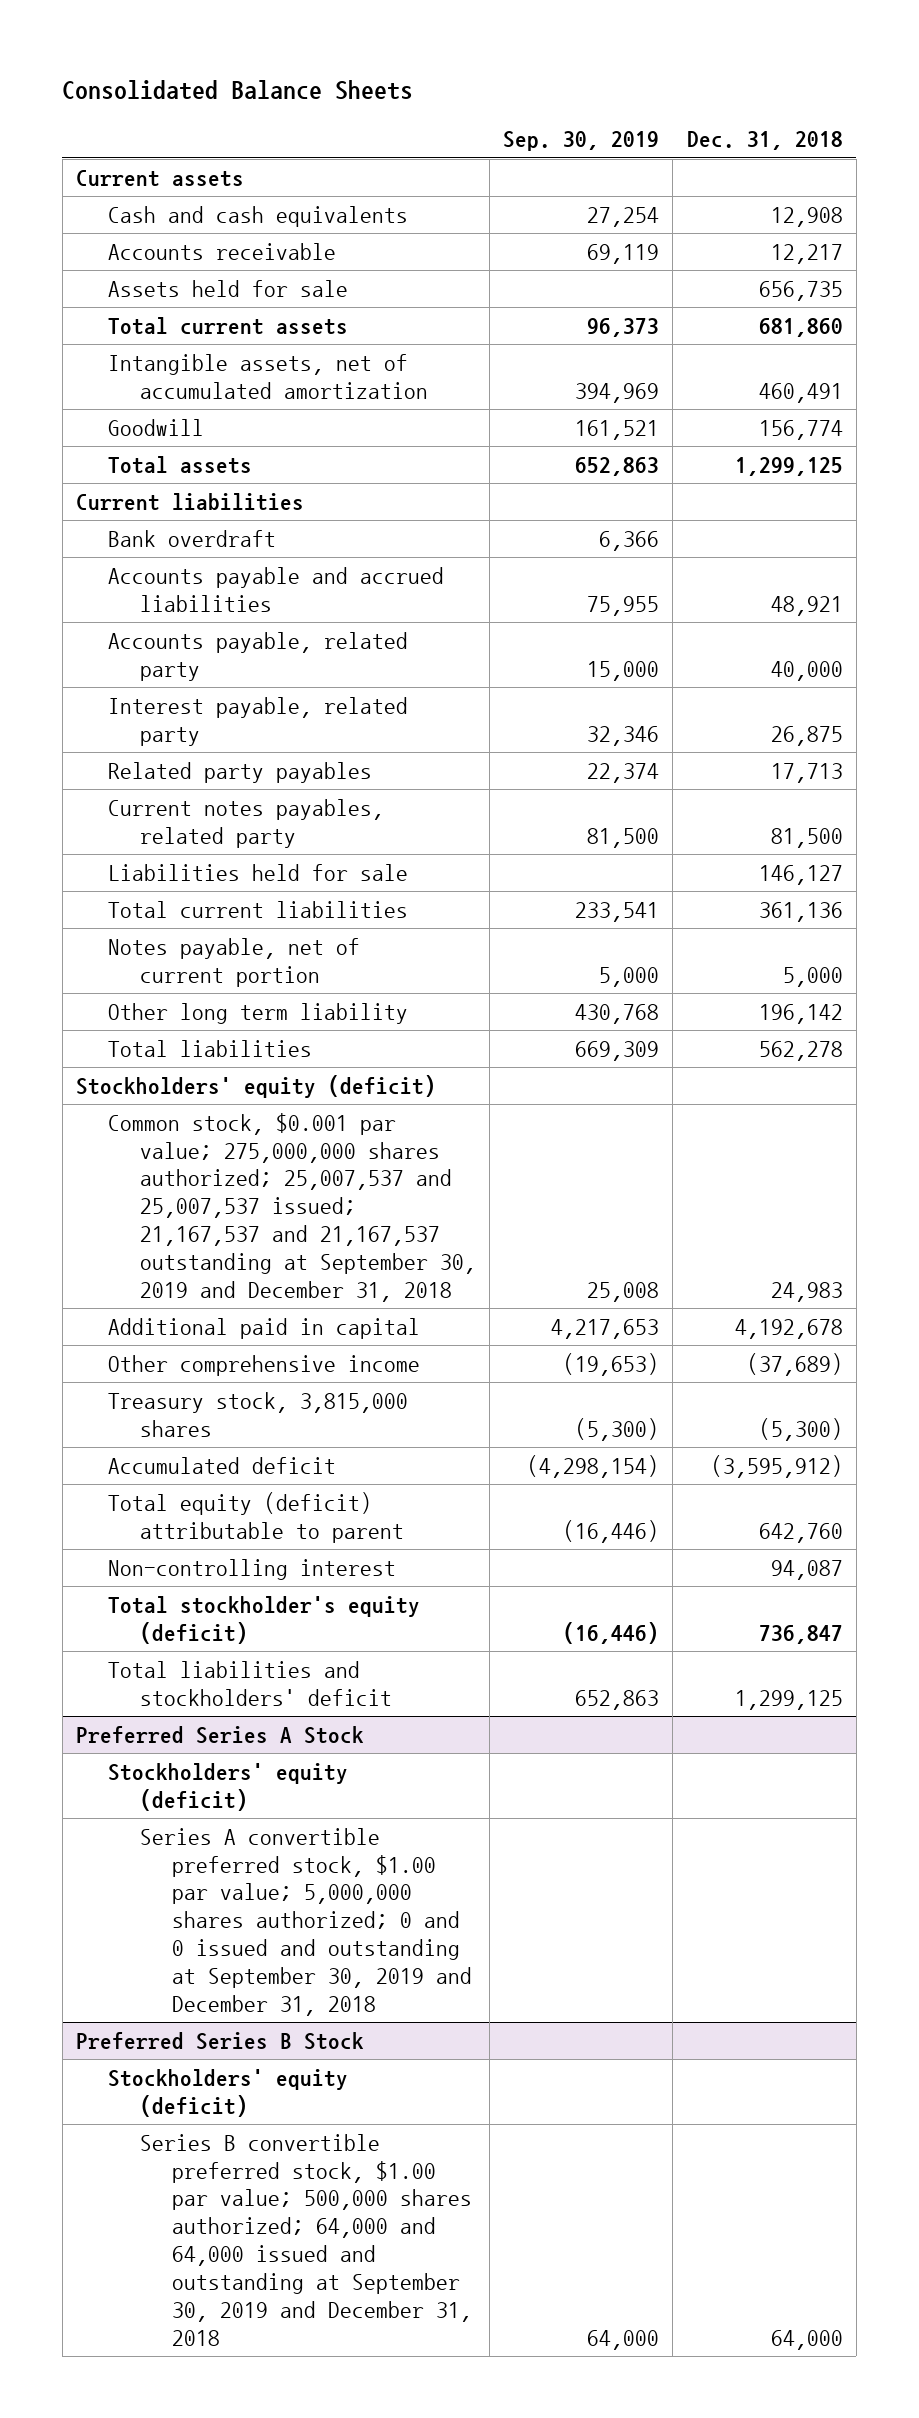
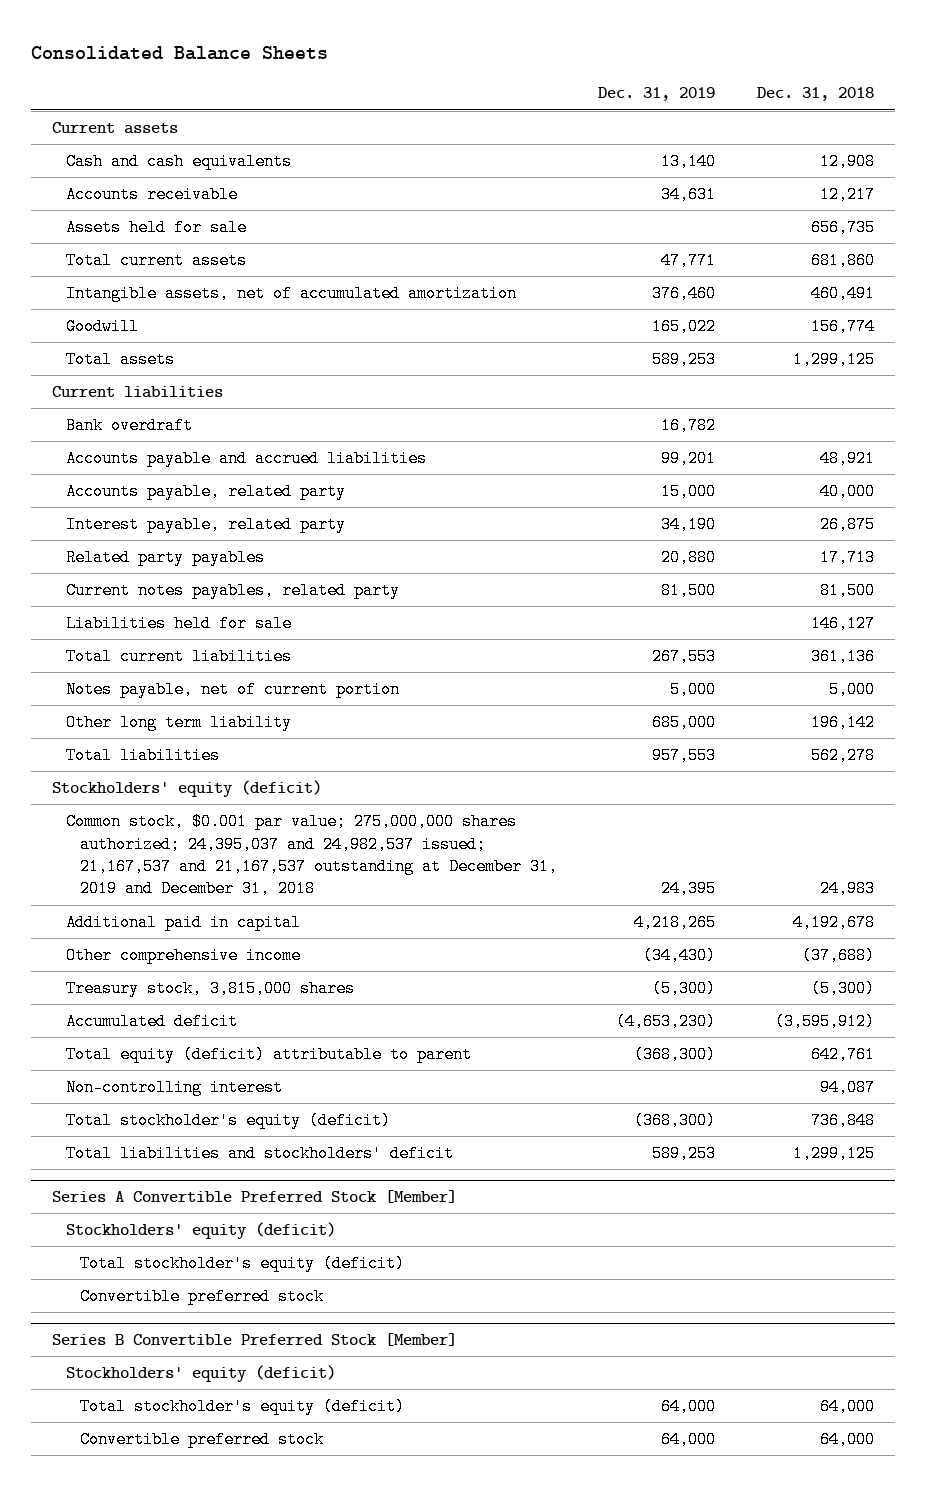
- | Sep. 30, 2019 | Dec. 31, 2018
+ | Dec. 31, 2019 | Dec. 31, 2018
- Common stock, $0.001 par value; 275,000,000 shares authorized; 25,007,537 and 25,007,537 issued; 21,167,537 and 21,167,537 outstanding at September 30, 2019 and December 31, 2018 | 25,008 | 24,983
+ Common stock, $0.001 par value; 275,000,000 shares authorized; 24,395,037 and 24,982,537 issued; 21,167,537 and 21,167,537 outstanding at December 31, 2019 and December 31, 2018 | 24,395 | 24,983
- Other comprehensive income | (19,653) | (37,689)
+ Other comprehensive income | (34,430) | (37,688)
- Total equity (deficit) attributable to parent | (16,446) | 642,760
+ Total equity (deficit) attributable to parent | (368,300) | 642,761
- Total stockholder's equity (deficit) | (16,446) | 736,847
+ Total stockholder's equity (deficit) | (368,300) | 736,848
- Preferred Series A Stock
+ Series A Convertible Preferred Stock [Member]
- Series A convertible preferred stock, $1.00 par value; 5,000,000 shares authorized; 0 and 0 issued and outstanding at September 30, 2019 and December 31, 2018
- Preferred Series B Stock
+ Total stockholder's equity (deficit)
+ Convertible preferred stock
+ Series B Convertible Preferred Stock [Member]
- Series B convertible preferred stock, $1.00 par value; 500,000 shares authorized; 64,000 and 64,000 issued and outstanding at September 30, 2019 and December 31, 2018 | 64,000 | 64,000
+ Total stockholder's equity (deficit) | 64,000 | 64,000
+ Convertible preferred stock | 64,000 | 64,000

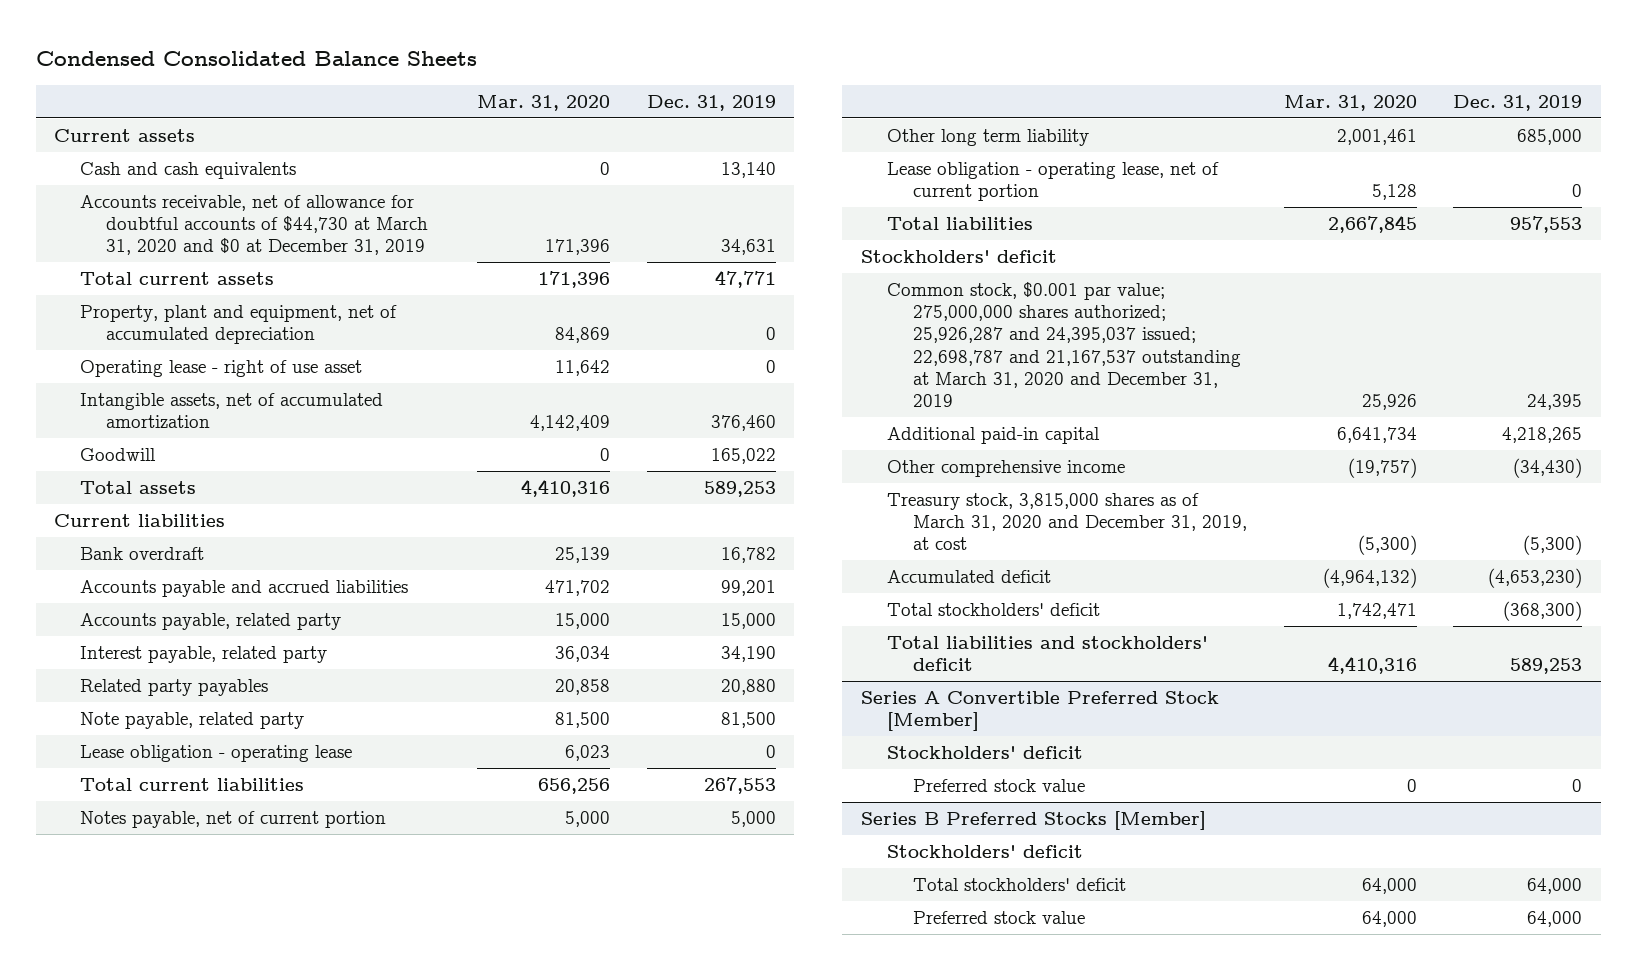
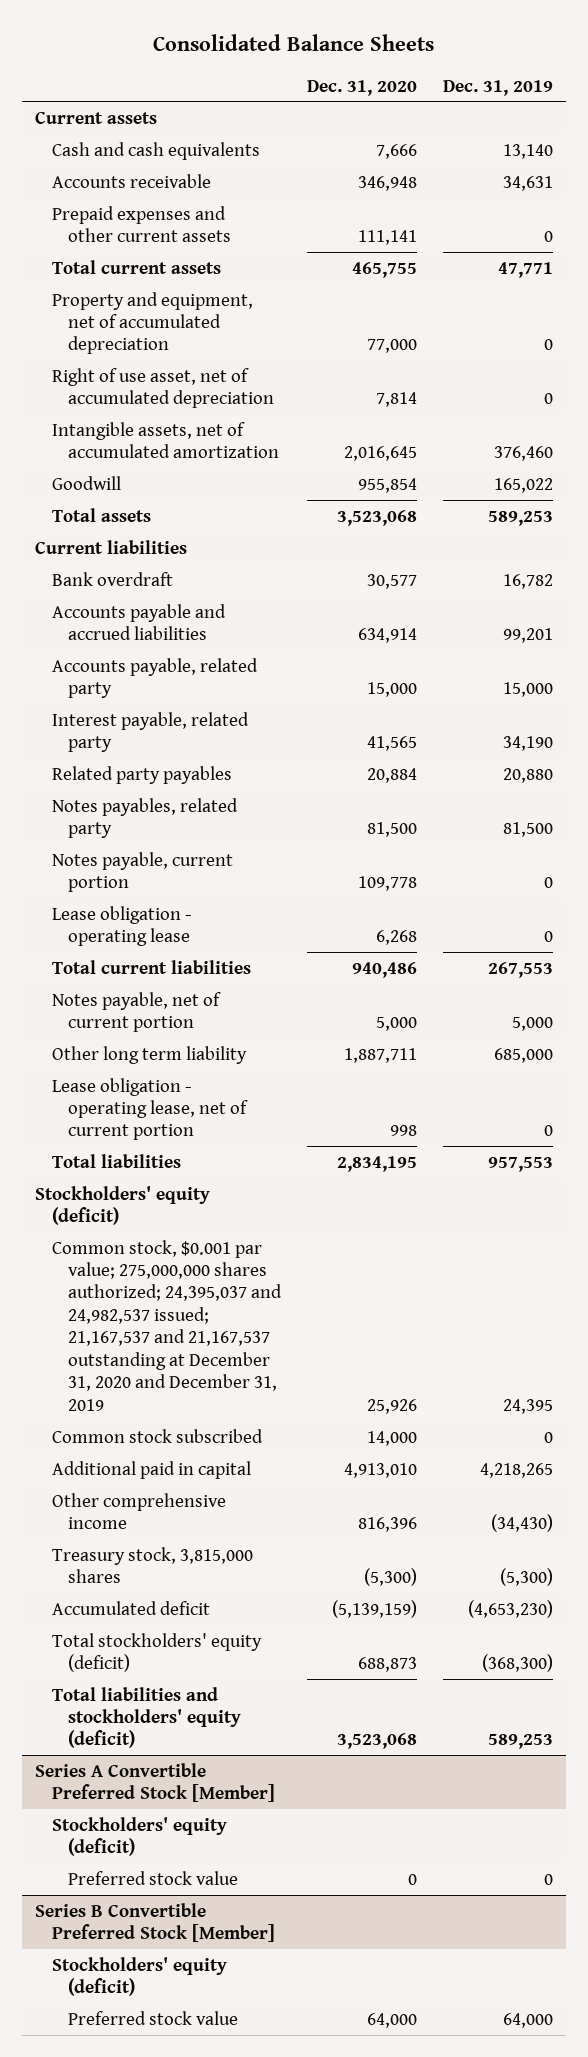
- Condensed Consolidated Balance Sheets
+ Consolidated Balance Sheets
- | Mar. 31, 2020 | Dec. 31, 2019
+ | Dec. 31, 2020 | Dec. 31, 2019
- Accounts receivable, net of allowance for doubtful accounts of $44,730 at March 31, 2020 and $0 at December 31, 2019 | 171,396 | 34,631
+ Accounts receivable | 346,948 | 34,631
+ Prepaid expenses and other current assets | 111,141 | 0
- Property, plant and equipment, net of accumulated depreciation | 84,869 | 0
- Operating lease - right of use asset | 11,642 | 0
+ Property and equipment, net of accumulated depreciation | 77,000 | 0
+ Right of use asset, net of accumulated depreciation | 7,814 | 0
- Note payable, related party | 81,500 | 81,500
+ Notes payables, related party | 81,500 | 81,500
+ Notes payable, current portion | 109,778 | 0
- Stockholders' deficit
- Common stock, $0.001 par value; 275,000,000 shares authorized; 25,926,287 and 24,395,037 issued; 22,698,787 and 21,167,537 outstanding at March 31, 2020 and December 31, 2019 | 25,926 | 24,395
- Additional paid-in capital | 6,641,734 | 4,218,265
+ Stockholders' equity (deficit)
+ Common stock, $0.001 par value; 275,000,000 shares authorized; 24,395,037 and 24,982,537 issued; 21,167,537 and 21,167,537 outstanding at December 31, 2020 and December 31, 2019 | 25,926 | 24,395
+ Common stock subscribed | 14,000 | 0
+ Additional paid in capital | 4,913,010 | 4,218,265
- Treasury stock, 3,815,000 shares as of March 31, 2020 and December 31, 2019, at cost | (5,300) | (5,300)
+ Treasury stock, 3,815,000 shares | (5,300) | (5,300)
- Total stockholders' deficit | 1,742,471 | (368,300)
- Total liabilities and stockholders' deficit | 4,410,316 | 589,253
+ Total stockholders' equity (deficit) | 688,873 | (368,300)
+ Total liabilities and stockholders' equity (deficit) | 3,523,068 | 589,253
@ Series A Convertible Preferred Stock [Member]
- Stockholders' deficit
+ Stockholders' equity (deficit)
- Series B Preferred Stocks [Member]
- Stockholders' deficit
- Total stockholders' deficit | 64,000 | 64,000
+ Series B Convertible Preferred Stock [Member]
+ Stockholders' equity (deficit)

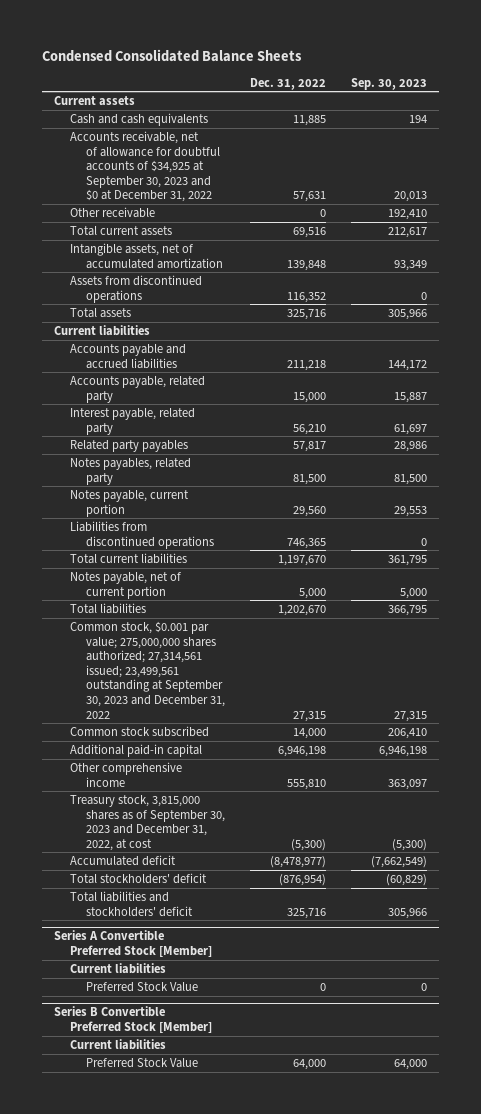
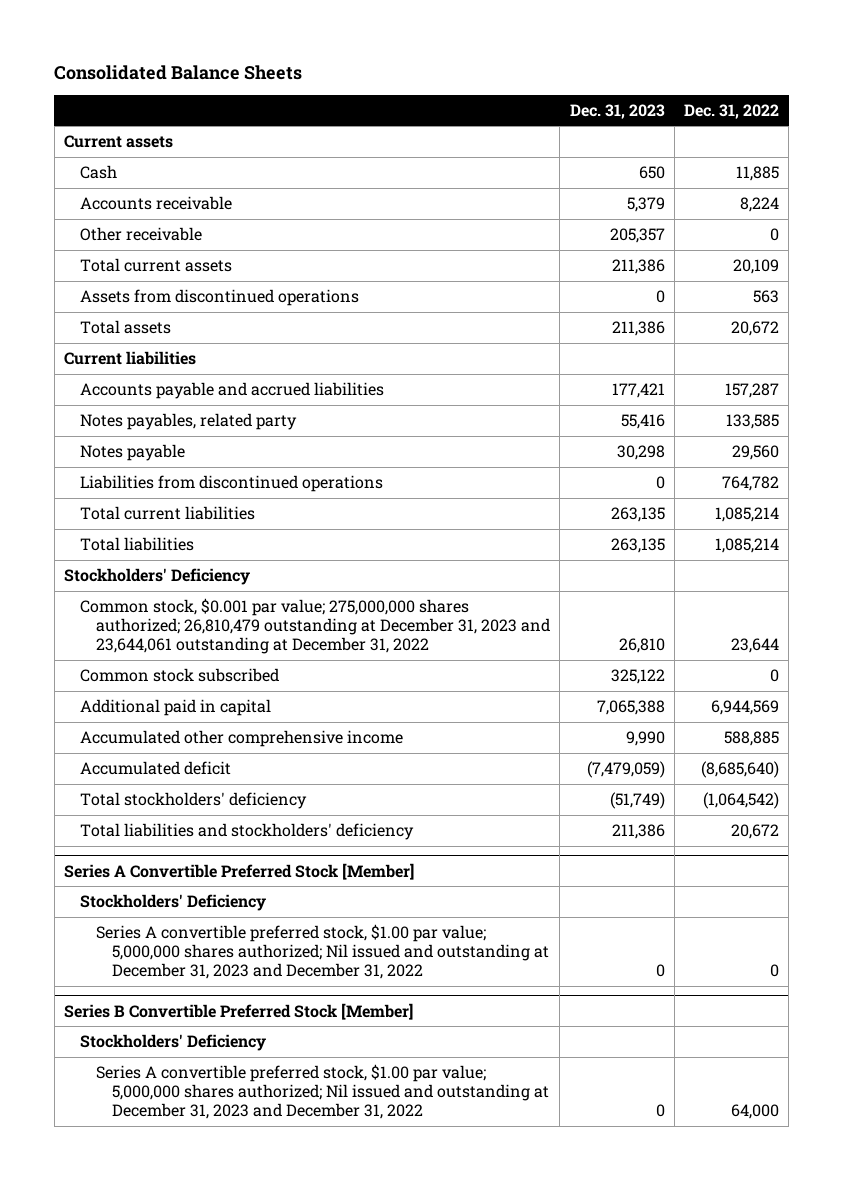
- Condensed Consolidated Balance Sheets
+ Consolidated Balance Sheets
- | Dec. 31, 2022 | Sep. 30, 2023
+ | Dec. 31, 2023 | Dec. 31, 2022
- Cash and cash equivalents | 11,885 | 194
- Accounts receivable, net of allowance for doubtful accounts of $34,925 at September 30, 2023 and $0 at December 31, 2022 | 57,631 | 20,013
+ Cash | 650 | 11,885
+ Accounts receivable | 5,379 | 8,224
- Total current assets | 69,516 | 212,617
- Intangible assets, net of accumulated amortization | 139,848 | 93,349
- Assets from discontinued operations | 116,352 | 0
- Total assets | 325,716 | 305,966
+ Total current assets | 211,386 | 20,109
+ Assets from discontinued operations | 0 | 563
+ Total assets | 211,386 | 20,672
- Accounts payable and accrued liabilities | 211,218 | 144,172
- Accounts payable, related party | 15,000 | 15,887
- Interest payable, related party | 56,210 | 61,697
- Related party payables | 57,817 | 28,986
- Notes payables, related party | 81,500 | 81,500
- Notes payable, current portion | 29,560 | 29,553
- Liabilities from discontinued operations | 746,365 | 0
- Total current liabilities | 1,197,670 | 361,795
- Notes payable, net of current portion | 5,000 | 5,000
- Total liabilities | 1,202,670 | 366,795
- Common stock, $0.001 par value; 275,000,000 shares authorized; 27,314,561 issued; 23,499,561 outstanding at September 30, 2023 and December 31, 2022 | 27,315 | 27,315
- Common stock subscribed | 14,000 | 206,410
- Additional paid-in capital | 6,946,198 | 6,946,198
- Other comprehensive income | 555,810 | 363,097
- Treasury stock, 3,815,000 shares as of September 30, 2023 and December 31, 2022, at cost | (5,300) | (5,300)
- Accumulated deficit | (8,478,977) | (7,662,549)
- Total stockholders' deficit | (876,954) | (60,829)
- Total liabilities and stockholders' deficit | 325,716 | 305,966
+ Accounts payable and accrued liabilities | 177,421 | 157,287
+ Notes payables, related party | 55,416 | 133,585
+ Notes payable | 30,298 | 29,560
+ Liabilities from discontinued operations | 0 | 764,782
+ Total current liabilities | 263,135 | 1,085,214
+ Total liabilities | 263,135 | 1,085,214
+ Stockholders' Deficiency
+ Common stock, $0.001 par value; 275,000,000 shares authorized; 26,810,479 outstanding at December 31, 2023 and 23,644,061 outstanding at December 31, 2022 | 26,810 | 23,644
+ Common stock subscribed | 325,122 | 0
+ Additional paid in capital | 7,065,388 | 6,944,569
+ Accumulated other comprehensive income | 9,990 | 588,885
+ Accumulated deficit | (7,479,059) | (8,685,640)
+ Total stockholders' deficiency | (51,749) | (1,064,542)
+ Total liabilities and stockholders' deficiency | 211,386 | 20,672
@ Series A Convertible Preferred Stock [Member]
- Current liabilities
- Preferred Stock Value | 0 | 0
+ Stockholders' Deficiency
+ Series A convertible preferred stock, $1.00 par value; 5,000,000 shares authorized; Nil issued and outstanding at December 31, 2023 and December 31, 2022 | 0 | 0
@ Series B Convertible Preferred Stock [Member]
- Current liabilities
- Preferred Stock Value | 64,000 | 64,000
+ Stockholders' Deficiency
+ Series A convertible preferred stock, $1.00 par value; 5,000,000 shares authorized; Nil issued and outstanding at December 31, 2023 and December 31, 2022 | 0 | 64,000

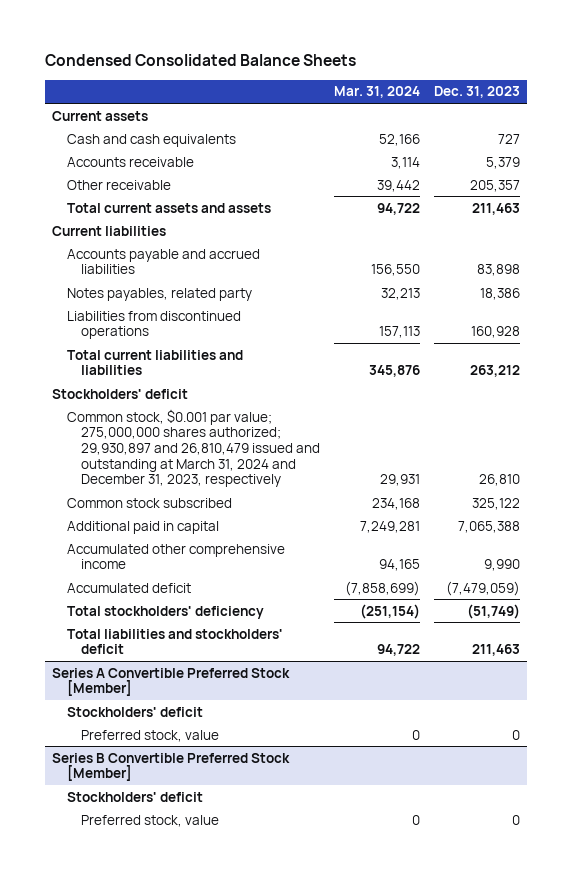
- Consolidated Balance Sheets
+ Condensed Consolidated Balance Sheets
- | Dec. 31, 2023 | Dec. 31, 2022
+ | Mar. 31, 2024 | Dec. 31, 2023
- Cash | 650 | 11,885
+ Cash and cash equivalents | 52,166 | 727
- Total current assets | 211,386 | 20,109
- Assets from discontinued operations | 0 | 563
- Total assets | 211,386 | 20,672
+ Total current assets and assets | 94,722 | 211,463
- Accounts payable and accrued liabilities | 177,421 | 157,287
- Notes payables, related party | 55,416 | 133,585
- Notes payable | 30,298 | 29,560
- Liabilities from discontinued operations | 0 | 764,782
- Total current liabilities | 263,135 | 1,085,214
- Total liabilities | 263,135 | 1,085,214
- Stockholders' Deficiency
- Common stock, $0.001 par value; 275,000,000 shares authorized; 26,810,479 outstanding at December 31, 2023 and 23,644,061 outstanding at December 31, 2022 | 26,810 | 23,644
+ Accounts payable and accrued liabilities | 156,550 | 83,898
+ Notes payables, related party | 32,213 | 18,386
+ Liabilities from discontinued operations | 157,113 | 160,928
+ Total current liabilities and liabilities | 345,876 | 263,212
+ Stockholders' deficit
+ Common stock, $0.001 par value; 275,000,000 shares authorized; 29,930,897 and 26,810,479 issued and outstanding at March 31, 2024 and December 31, 2023, respectively | 29,931 | 26,810
- Total liabilities and stockholders' deficiency | 211,386 | 20,672
+ Total liabilities and stockholders' deficit | 94,722 | 211,463
@ Series A Convertible Preferred Stock [Member]
- Stockholders' Deficiency
- Series A convertible preferred stock, $1.00 par value; 5,000,000 shares authorized; Nil issued and outstanding at December 31, 2023 and December 31, 2022 | 0 | 0
+ Stockholders' deficit
+ Preferred stock, value | 0 | 0
@ Series B Convertible Preferred Stock [Member]
- Stockholders' Deficiency
- Series A convertible preferred stock, $1.00 par value; 5,000,000 shares authorized; Nil issued and outstanding at December 31, 2023 and December 31, 2022 | 0 | 64,000
+ Stockholders' deficit
+ Preferred stock, value | 0 | 0

